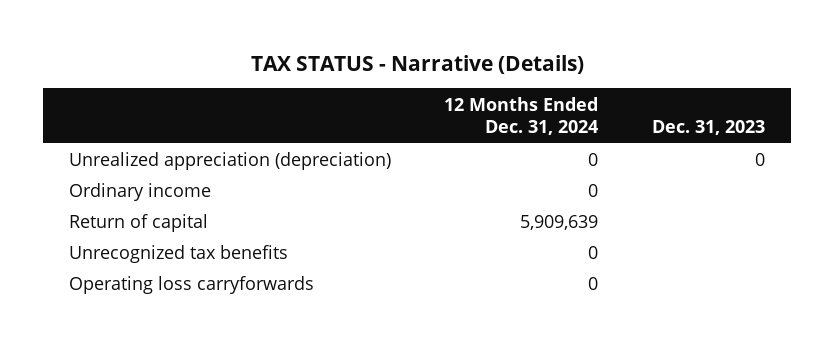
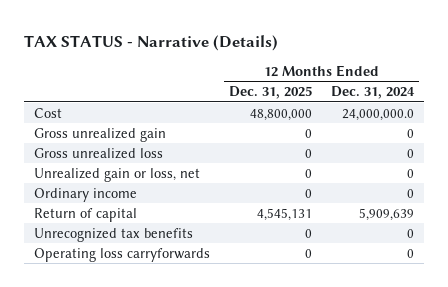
- | 12 Months Ended Dec. 31, 2024 | Dec. 31, 2023
+ | 12 Months Ended Dec. 31, 2025 | 12 Months Ended Dec. 31, 2024
- Unrealized appreciation (depreciation) | 0 | 0
+ Cost | 48,800,000 | 24,000,000.0
+ Gross unrealized gain | 0 | 0
+ Gross unrealized loss | 0 | 0
+ Unrealized gain or loss, net | 0 | 0

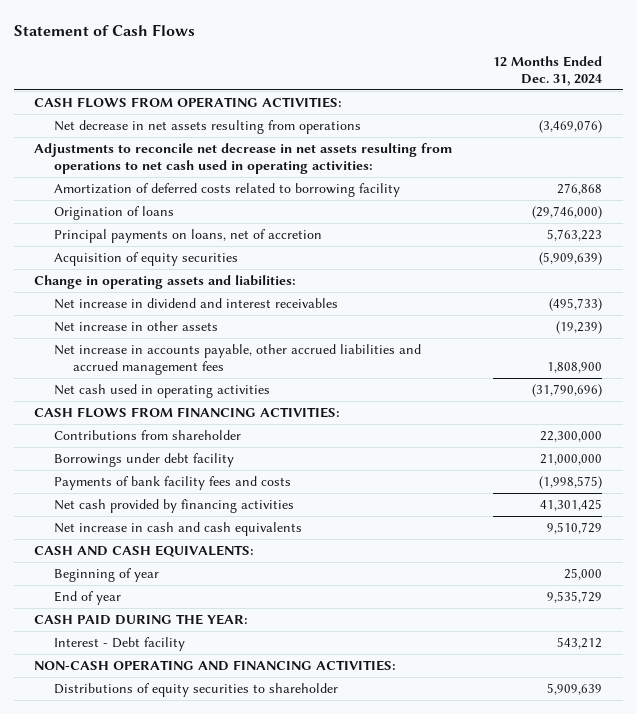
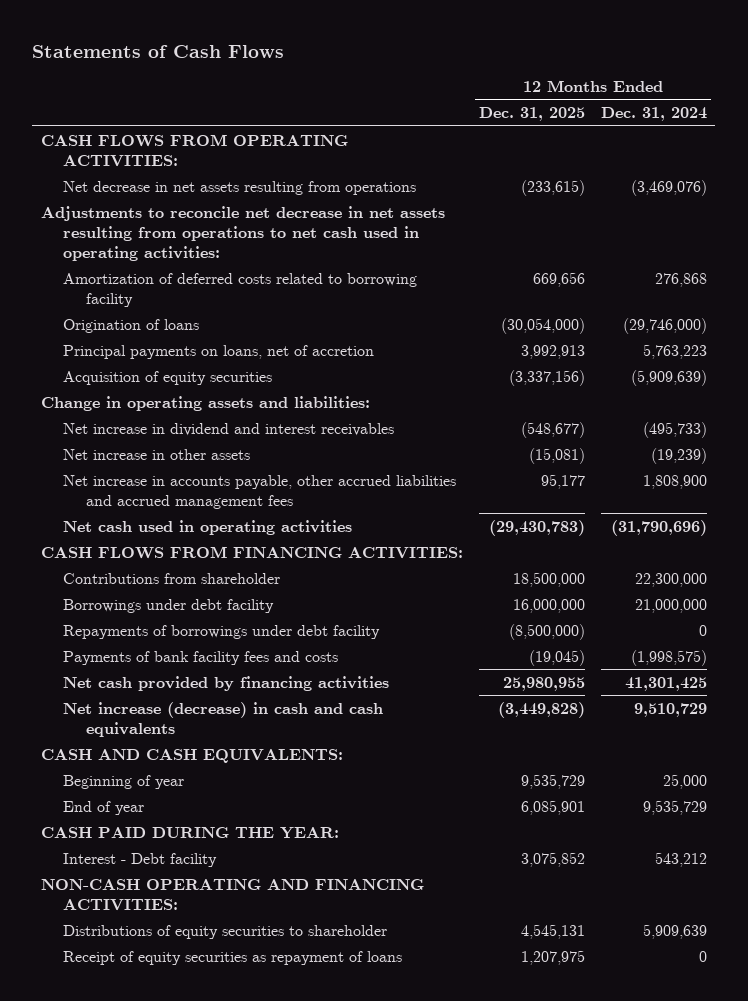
- Statement of Cash Flows
+ Statements of Cash Flows
- | 12 Months Ended Dec. 31, 2024
+ | 12 Months Ended Dec. 31, 2025 | 12 Months Ended Dec. 31, 2024
+ Repayments of borrowings under debt facility | (8,500,000) | 0
- Net increase in cash and cash equivalents | 9,510,729
+ Net increase (decrease) in cash and cash equivalents | (3,449,828) | 9,510,729
+ Receipt of equity securities as repayment of loans | 1,207,975 | 0

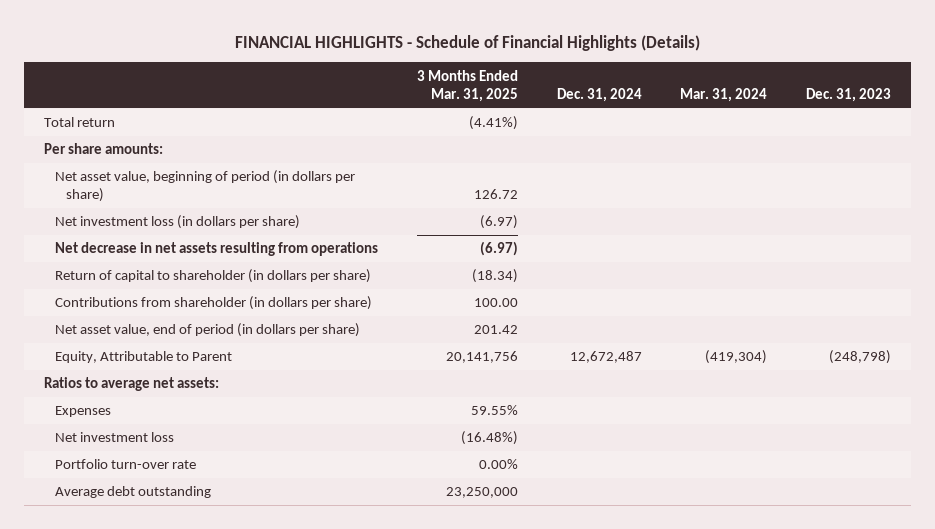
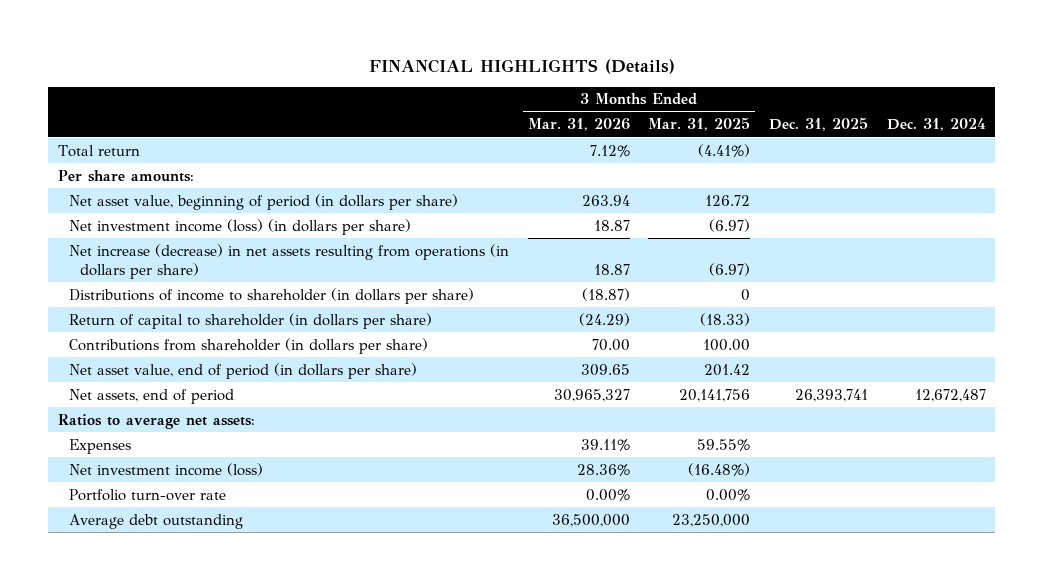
- FINANCIAL HIGHLIGHTS - Schedule of Financial Highlights (Details)
+ FINANCIAL HIGHLIGHTS (Details)
- | 3 Months Ended Mar. 31, 2025 | Dec. 31, 2024 | Mar. 31, 2024 | Dec. 31, 2023
+ | 3 Months Ended Mar. 31, 2026 | 3 Months Ended Mar. 31, 2025 | Dec. 31, 2025 | Dec. 31, 2024
- Net investment loss (in dollars per share) | (6.97) | | |
- Net decrease in net assets resulting from operations | (6.97) | | |
- Return of capital to shareholder (in dollars per share) | (18.34) | | |
+ Net investment income (loss) (in dollars per share) | 18.87 | (6.97) | |
+ Net increase (decrease) in net assets resulting from operations (in dollars per share) | 18.87 | (6.97) | |
+ Distributions of income to shareholder (in dollars per share) | (18.87) | 0 | |
+ Return of capital to shareholder (in dollars per share) | (24.29) | (18.33) | |
- Equity, Attributable to Parent | 20,141,756 | 12,672,487 | (419,304) | (248,798)
+ Net assets, end of period | 30,965,327 | 20,141,756 | 26,393,741 | 12,672,487
- Net investment loss | (16.48%) | | |
+ Net investment income (loss) | 28.36% | (16.48%) | |

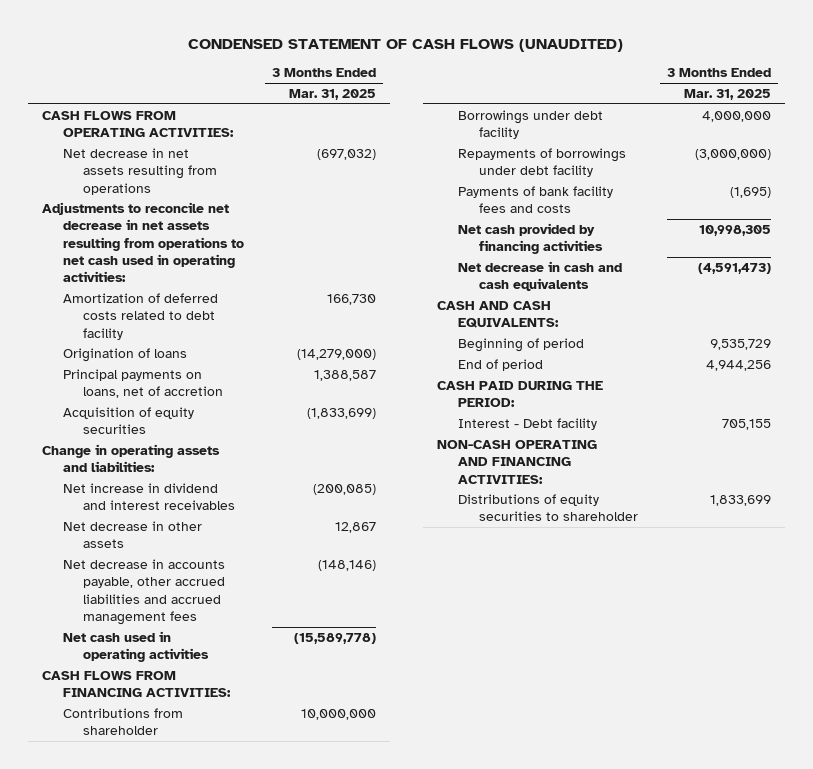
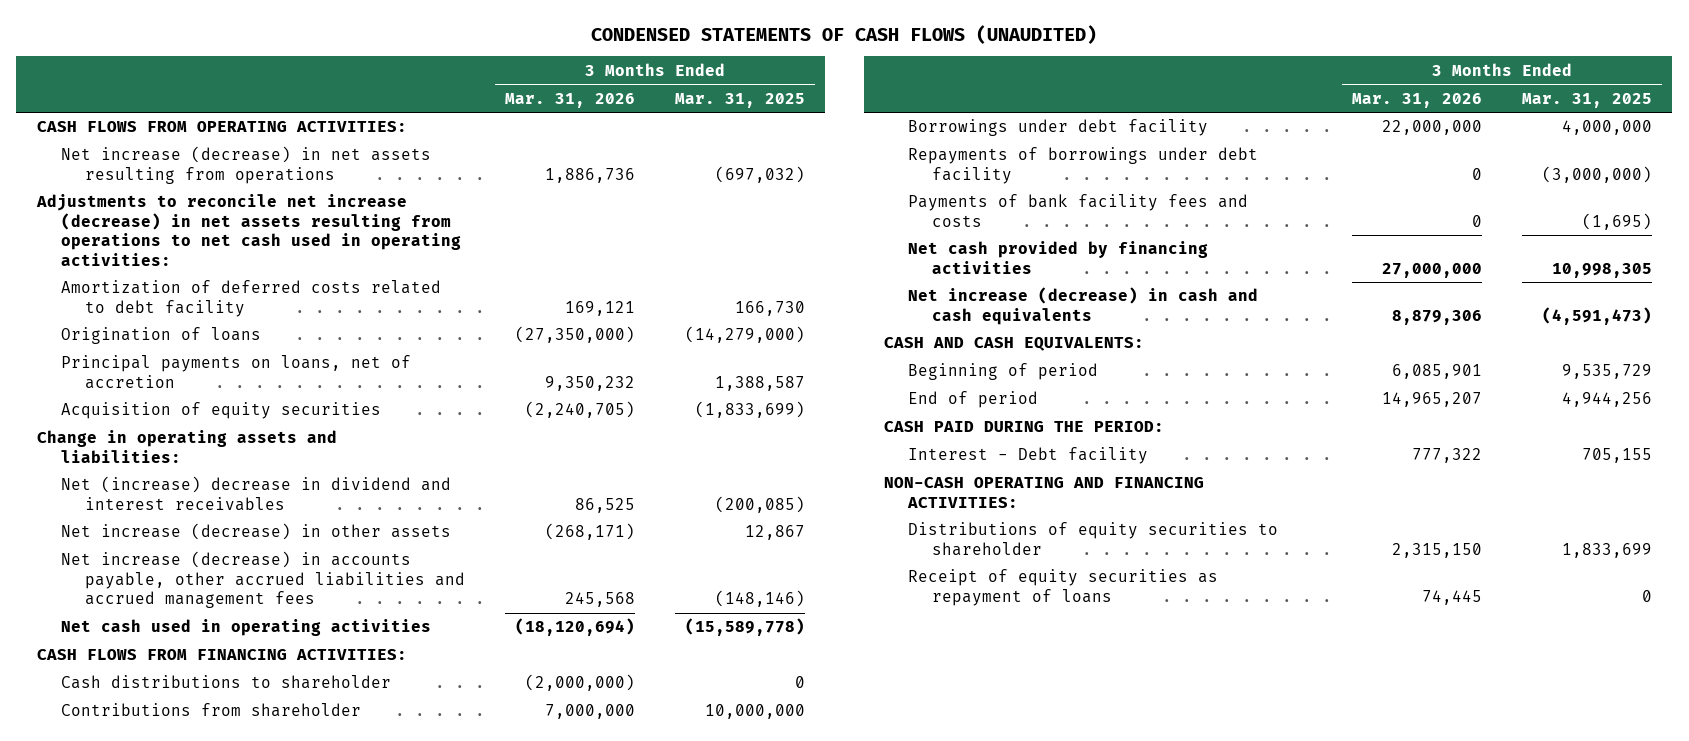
- CONDENSED STATEMENT OF CASH FLOWS (UNAUDITED)
+ CONDENSED STATEMENTS OF CASH FLOWS (UNAUDITED)
- | 3 Months Ended Mar. 31, 2025
+ | 3 Months Ended Mar. 31, 2026 | 3 Months Ended Mar. 31, 2025
- Net decrease in net assets resulting from operations | (697,032)
- Adjustments to reconcile net decrease in net assets resulting from operations to net cash used in operating activities:
+ Net increase (decrease) in net assets resulting from operations | 1,886,736 | (697,032)
+ Adjustments to reconcile net increase (decrease) in net assets resulting from operations to net cash used in operating activities:
- Net increase in dividend and interest receivables | (200,085)
- Net decrease in other assets | 12,867
- Net decrease in accounts payable, other accrued liabilities and accrued management fees | (148,146)
+ Net (increase) decrease in dividend and interest receivables | 86,525 | (200,085)
+ Net increase (decrease) in other assets | (268,171) | 12,867
+ Net increase (decrease) in accounts payable, other accrued liabilities and accrued management fees | 245,568 | (148,146)
+ Cash distributions to shareholder | (2,000,000) | 0
- Net decrease in cash and cash equivalents | (4,591,473)
+ Net increase (decrease) in cash and cash equivalents | 8,879,306 | (4,591,473)
+ Receipt of equity securities as repayment of loans | 74,445 | 0

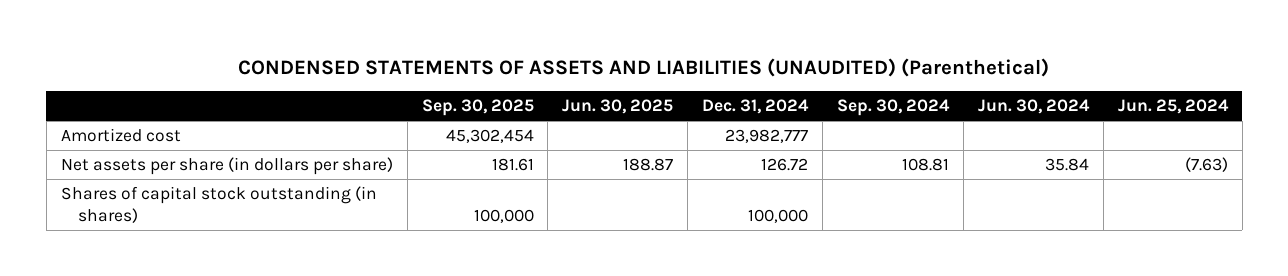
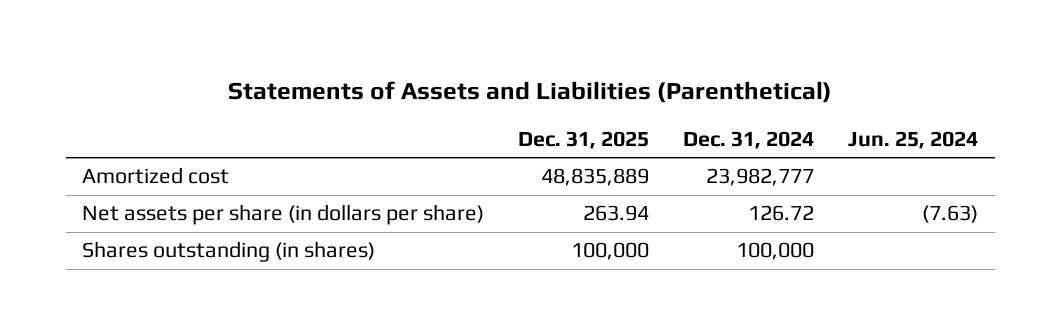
- CONDENSED STATEMENTS OF ASSETS AND LIABILITIES (UNAUDITED) (Parenthetical)
+ Statements of Assets and Liabilities (Parenthetical)
- | Sep. 30, 2025 | Jun. 30, 2025 | Dec. 31, 2024 | Sep. 30, 2024 | Jun. 30, 2024 | Jun. 25, 2024
+ | Dec. 31, 2025 | Dec. 31, 2024 | Jun. 25, 2024
- Shares of capital stock outstanding (in shares) | 100,000 | | 100,000 | | |
+ Shares outstanding (in shares) | 100,000 | 100,000 |

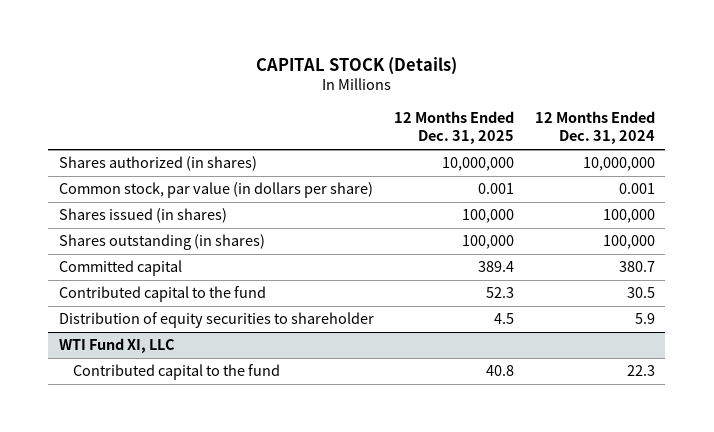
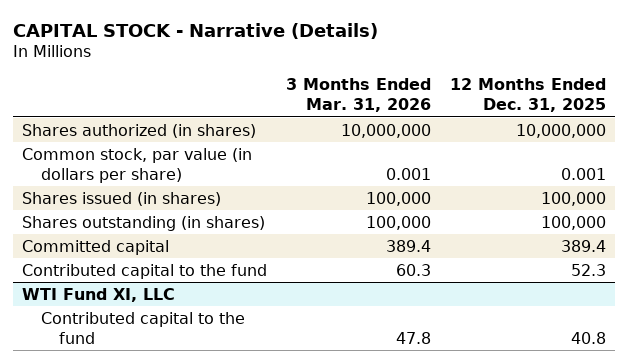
- CAPITAL STOCK (Details)
+ CAPITAL STOCK - Narrative (Details)
- | 12 Months Ended Dec. 31, 2025 | 12 Months Ended Dec. 31, 2024
+ | 3 Months Ended Mar. 31, 2026 | 12 Months Ended Dec. 31, 2025
- Distribution of equity securities to shareholder | 4.5 | 5.9

